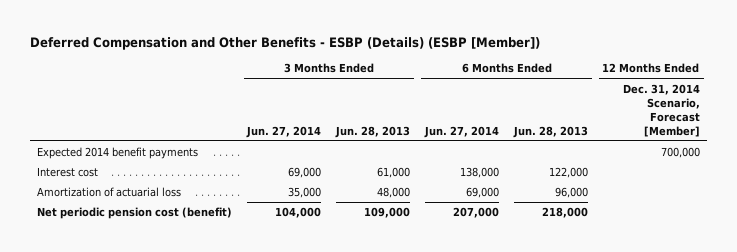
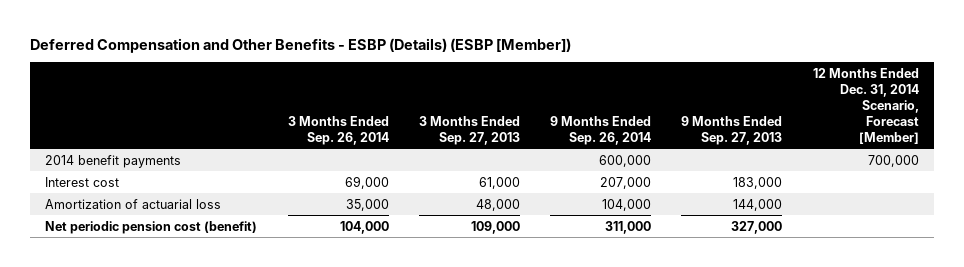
- | 3 Months Ended Jun. 27, 2014 | 3 Months Ended Jun. 28, 2013 | 6 Months Ended Jun. 27, 2014 | 6 Months Ended Jun. 28, 2013 | 12 Months Ended Dec. 31, 2014 Scenario, Forecast [Member]
+ | 3 Months Ended Sep. 26, 2014 | 3 Months Ended Sep. 27, 2013 | 9 Months Ended Sep. 26, 2014 | 9 Months Ended Sep. 27, 2013 | 12 Months Ended Dec. 31, 2014 Scenario, Forecast [Member]
- Expected 2014 benefit payments | | | | | 700,000
+ 2014 benefit payments | | | 600,000 | | 700,000

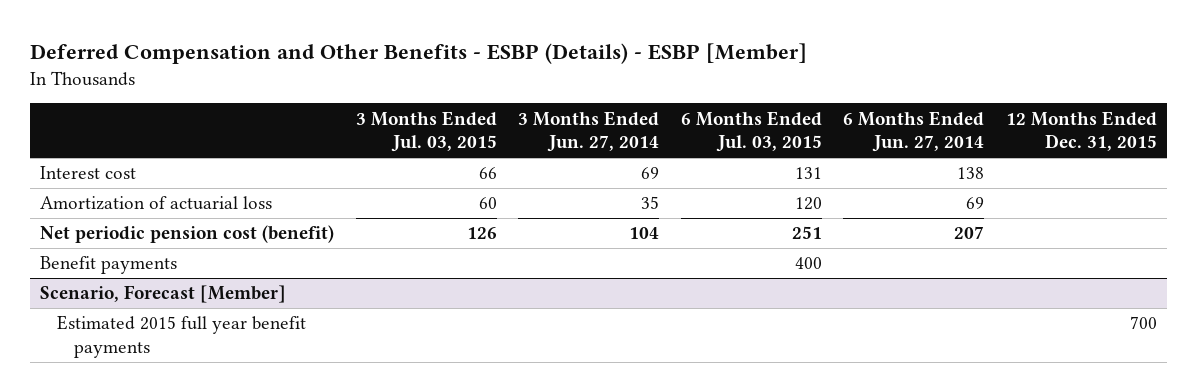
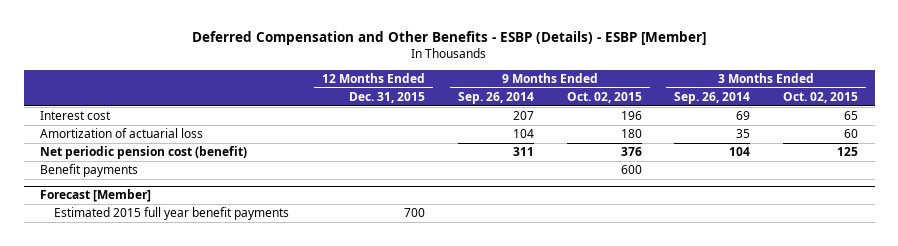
- | 3 Months Ended Jul. 03, 2015 | 3 Months Ended Jun. 27, 2014 | 6 Months Ended Jul. 03, 2015 | 6 Months Ended Jun. 27, 2014 | 12 Months Ended Dec. 31, 2015
+ | 12 Months Ended Dec. 31, 2015 | 9 Months Ended Sep. 26, 2014 | 9 Months Ended Oct. 02, 2015 | 3 Months Ended Sep. 26, 2014 | 3 Months Ended Oct. 02, 2015
- Scenario, Forecast [Member]
+ Forecast [Member]

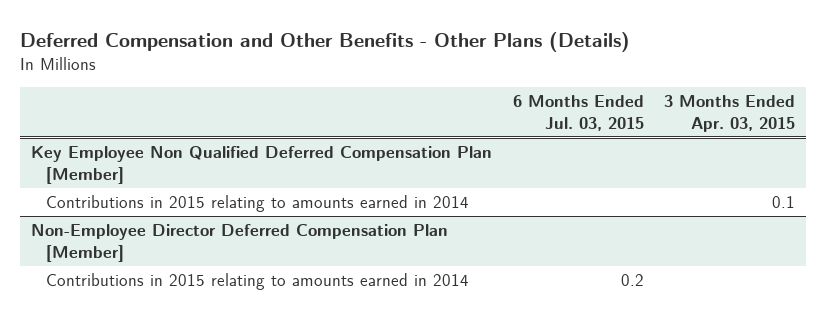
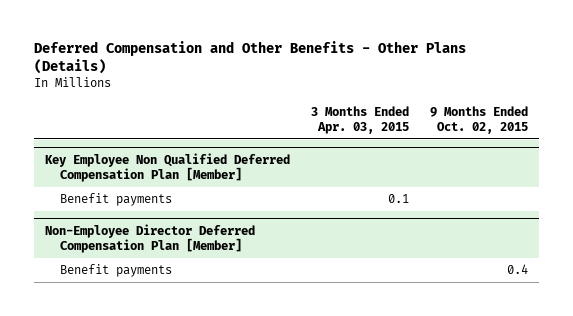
- | 6 Months Ended Jul. 03, 2015 | 3 Months Ended Apr. 03, 2015
+ | 3 Months Ended Apr. 03, 2015 | 9 Months Ended Oct. 02, 2015
@ Key Employee Non Qualified Deferred Compensation Plan [Member]
- Contributions in 2015 relating to amounts earned in 2014 | | 0.1
+ Benefit payments | 0.1 |
@ Non-Employee Director Deferred Compensation Plan [Member]
- Contributions in 2015 relating to amounts earned in 2014 | 0.2 |
+ Benefit payments | | 0.4

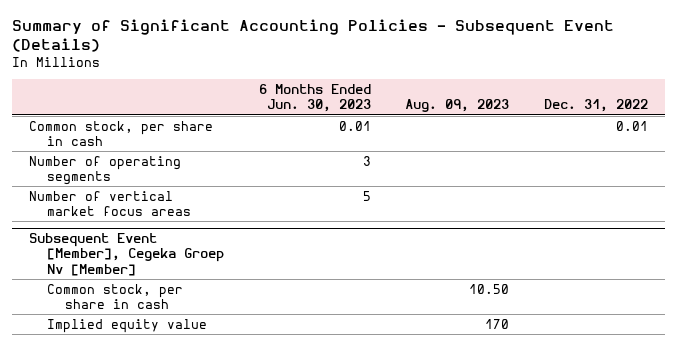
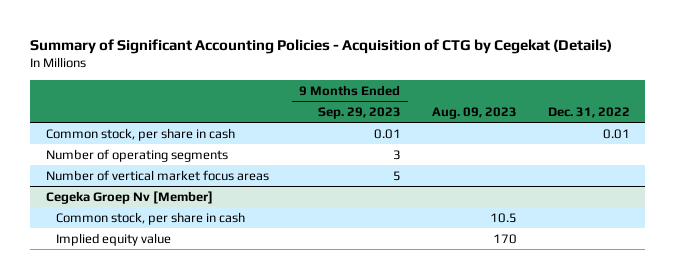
- Summary of Significant Accounting Policies - Subsequent Event (Details)
+ Summary of Significant Accounting Policies - Acquisition of CTG by Cegekat (Details)
- | 6 Months Ended Jun. 30, 2023 | Aug. 09, 2023 | Dec. 31, 2022
+ | 9 Months Ended Sep. 29, 2023 | Aug. 09, 2023 | Dec. 31, 2022
- Subsequent Event [Member], Cegeka Groep Nv [Member]
- Common stock, per share in cash | | 10.50 |
+ Cegeka Groep Nv [Member]
+ Common stock, per share in cash | | 10.5 |

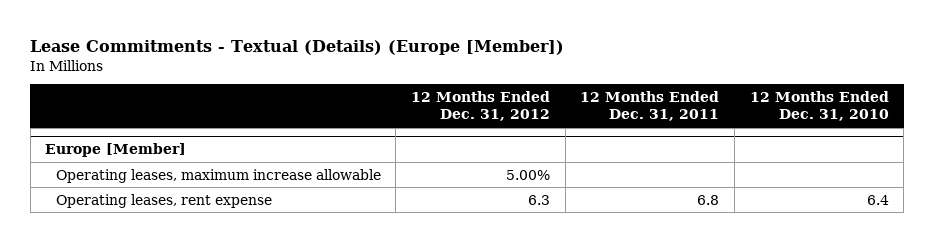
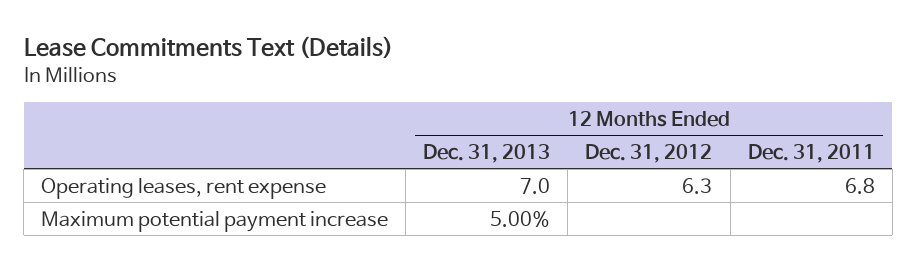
- Lease Commitments - Textual (Details) (Europe [Member])
+ Lease Commitments Text (Details)
- | 12 Months Ended Dec. 31, 2012 | 12 Months Ended Dec. 31, 2011 | 12 Months Ended Dec. 31, 2010
+ | 12 Months Ended Dec. 31, 2013 | 12 Months Ended Dec. 31, 2012 | 12 Months Ended Dec. 31, 2011
- Europe [Member]
- Operating leases, maximum increase allowable | 5.00% | |
+ Maximum potential payment increase | 5.00% | |

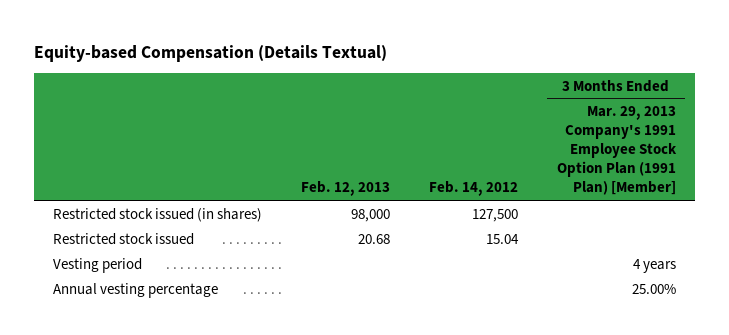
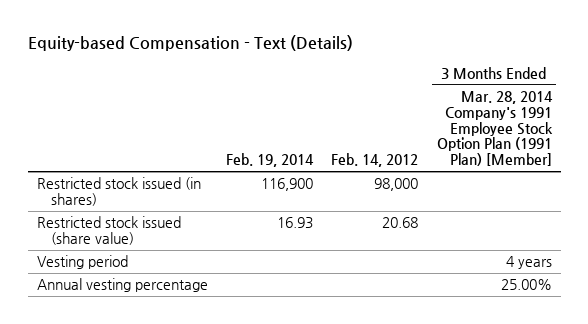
- Equity-based Compensation (Details Textual)
+ Equity-based Compensation - Text (Details)
- | Feb. 12, 2013 | Feb. 14, 2012 | 3 Months Ended Mar. 29, 2013 Company's 1991 Employee Stock Option Plan (1991 Plan) [Member]
+ | Feb. 19, 2014 | Feb. 14, 2012 | 3 Months Ended Mar. 28, 2014 Company's 1991 Employee Stock Option Plan (1991 Plan) [Member]
- Restricted stock issued (in shares) | 98,000 | 127,500 |
- Restricted stock issued | 20.68 | 15.04 |
+ Restricted stock issued (in shares) | 116,900 | 98,000 |
+ Restricted stock issued (share value) | 16.93 | 20.68 |

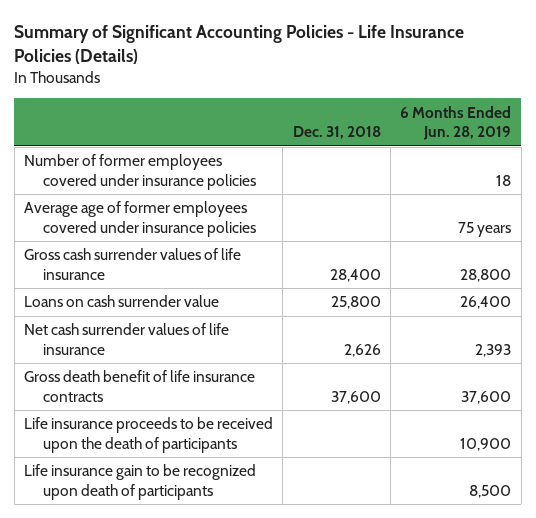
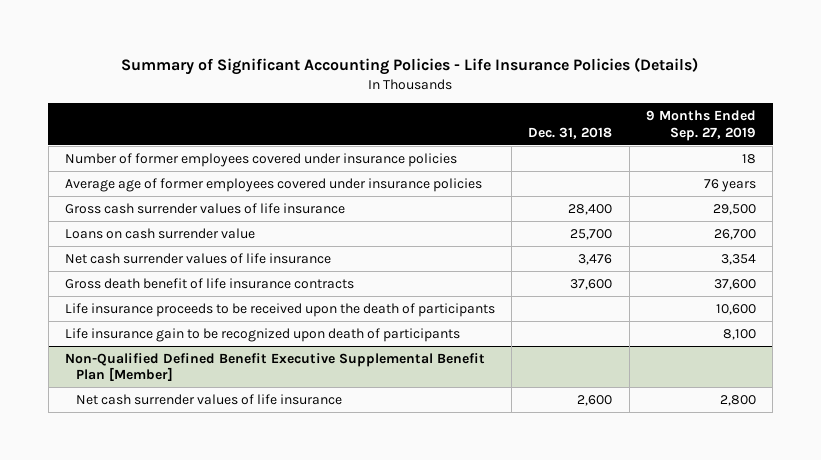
- | Dec. 31, 2018 | 6 Months Ended Jun. 28, 2019
+ | Dec. 31, 2018 | 9 Months Ended Sep. 27, 2019
- Loans on cash surrender value | 25,800 | 26,400
- Net cash surrender values of life insurance | 2,626 | 2,393
+ Loans on cash surrender value | 25,700 | 26,700
+ Net cash surrender values of life insurance | 3,476 | 3,354
+ Non-Qualified Defined Benefit Executive Supplemental Benefit Plan [Member]
+ Net cash surrender values of life insurance | 2,600 | 2,800

